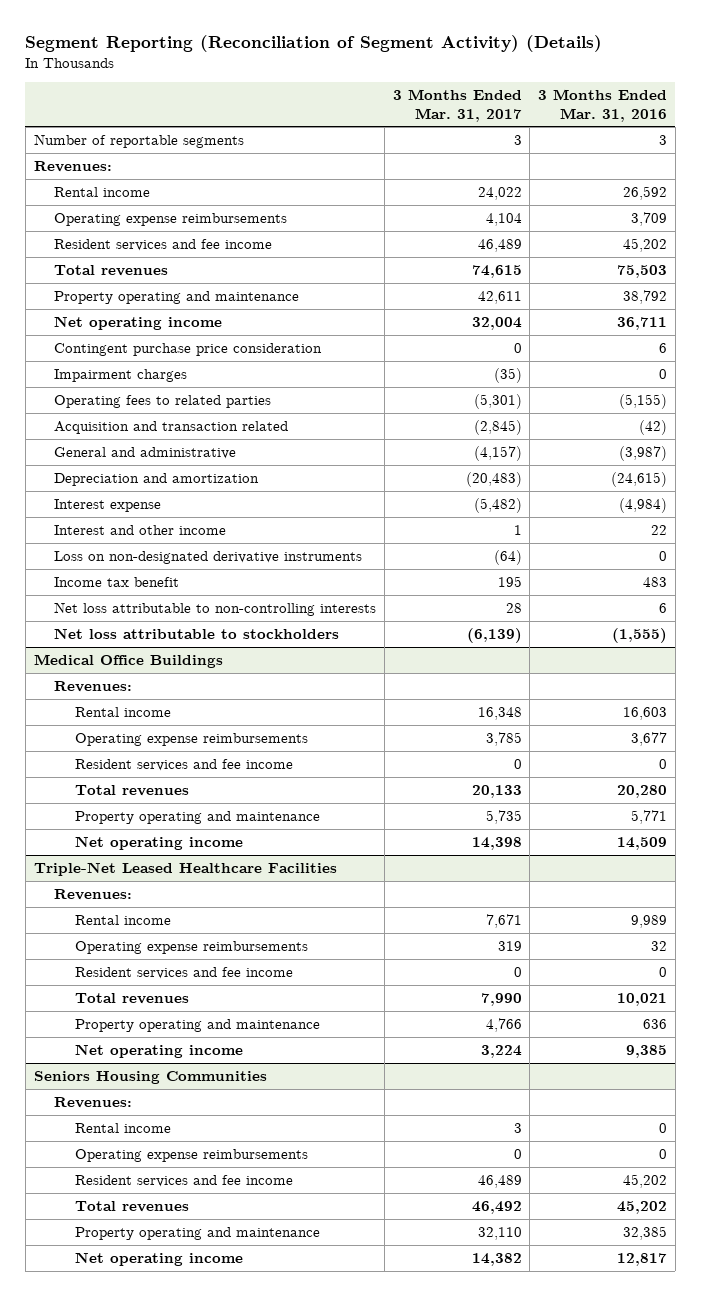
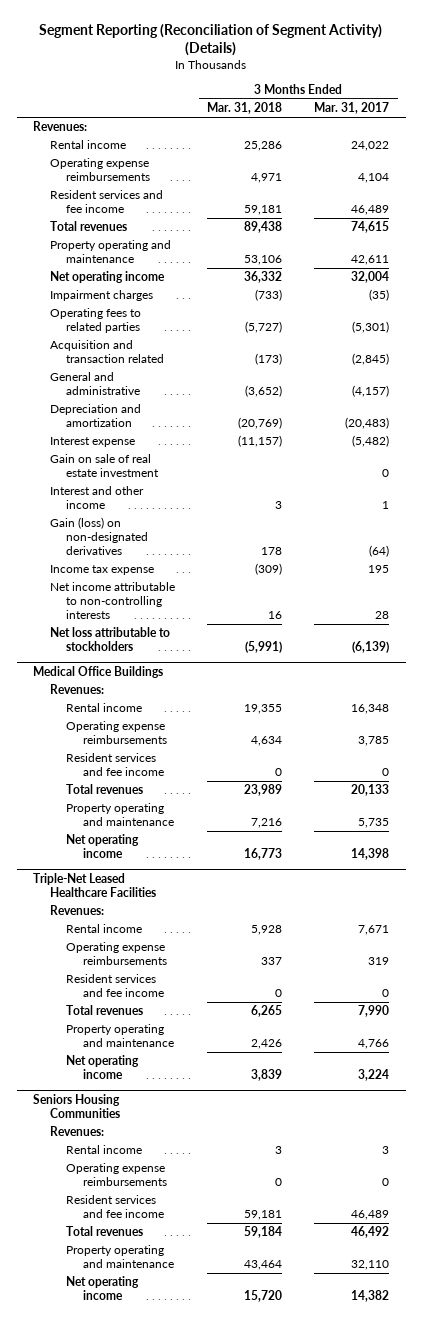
- | 3 Months Ended Mar. 31, 2017 | 3 Months Ended Mar. 31, 2016
+ | 3 Months Ended Mar. 31, 2018 | 3 Months Ended Mar. 31, 2017
- Number of reportable segments | 3 | 3
- Contingent purchase price consideration | 0 | 6
+ Gain on sale of real estate investment | | 0
- Loss on non-designated derivative instruments | (64) | 0
- Income tax benefit | 195 | 483
- Net loss attributable to non-controlling interests | 28 | 6
+ Gain (loss) on non-designated derivatives | 178 | (64)
+ Income tax expense | (309) | 195
+ Net income attributable to non-controlling interests | 16 | 28

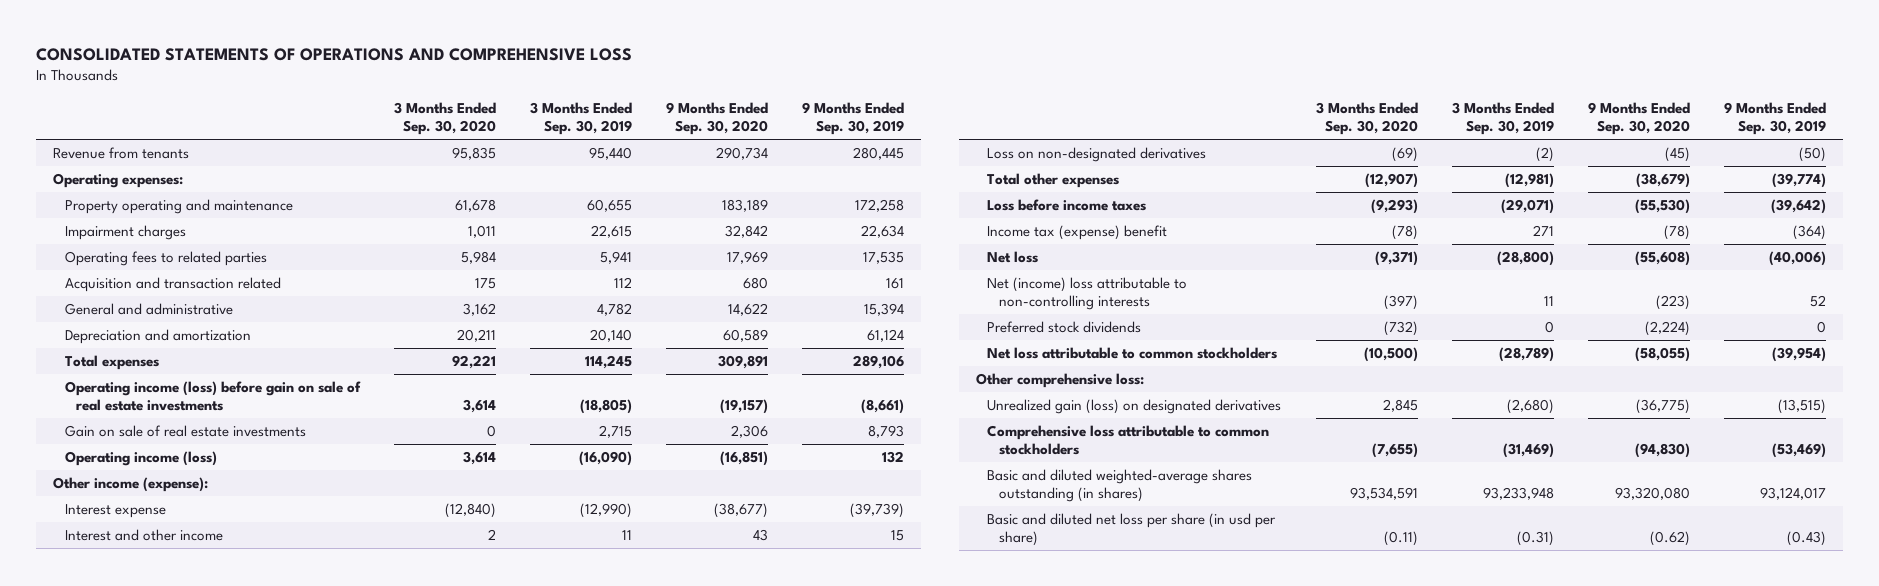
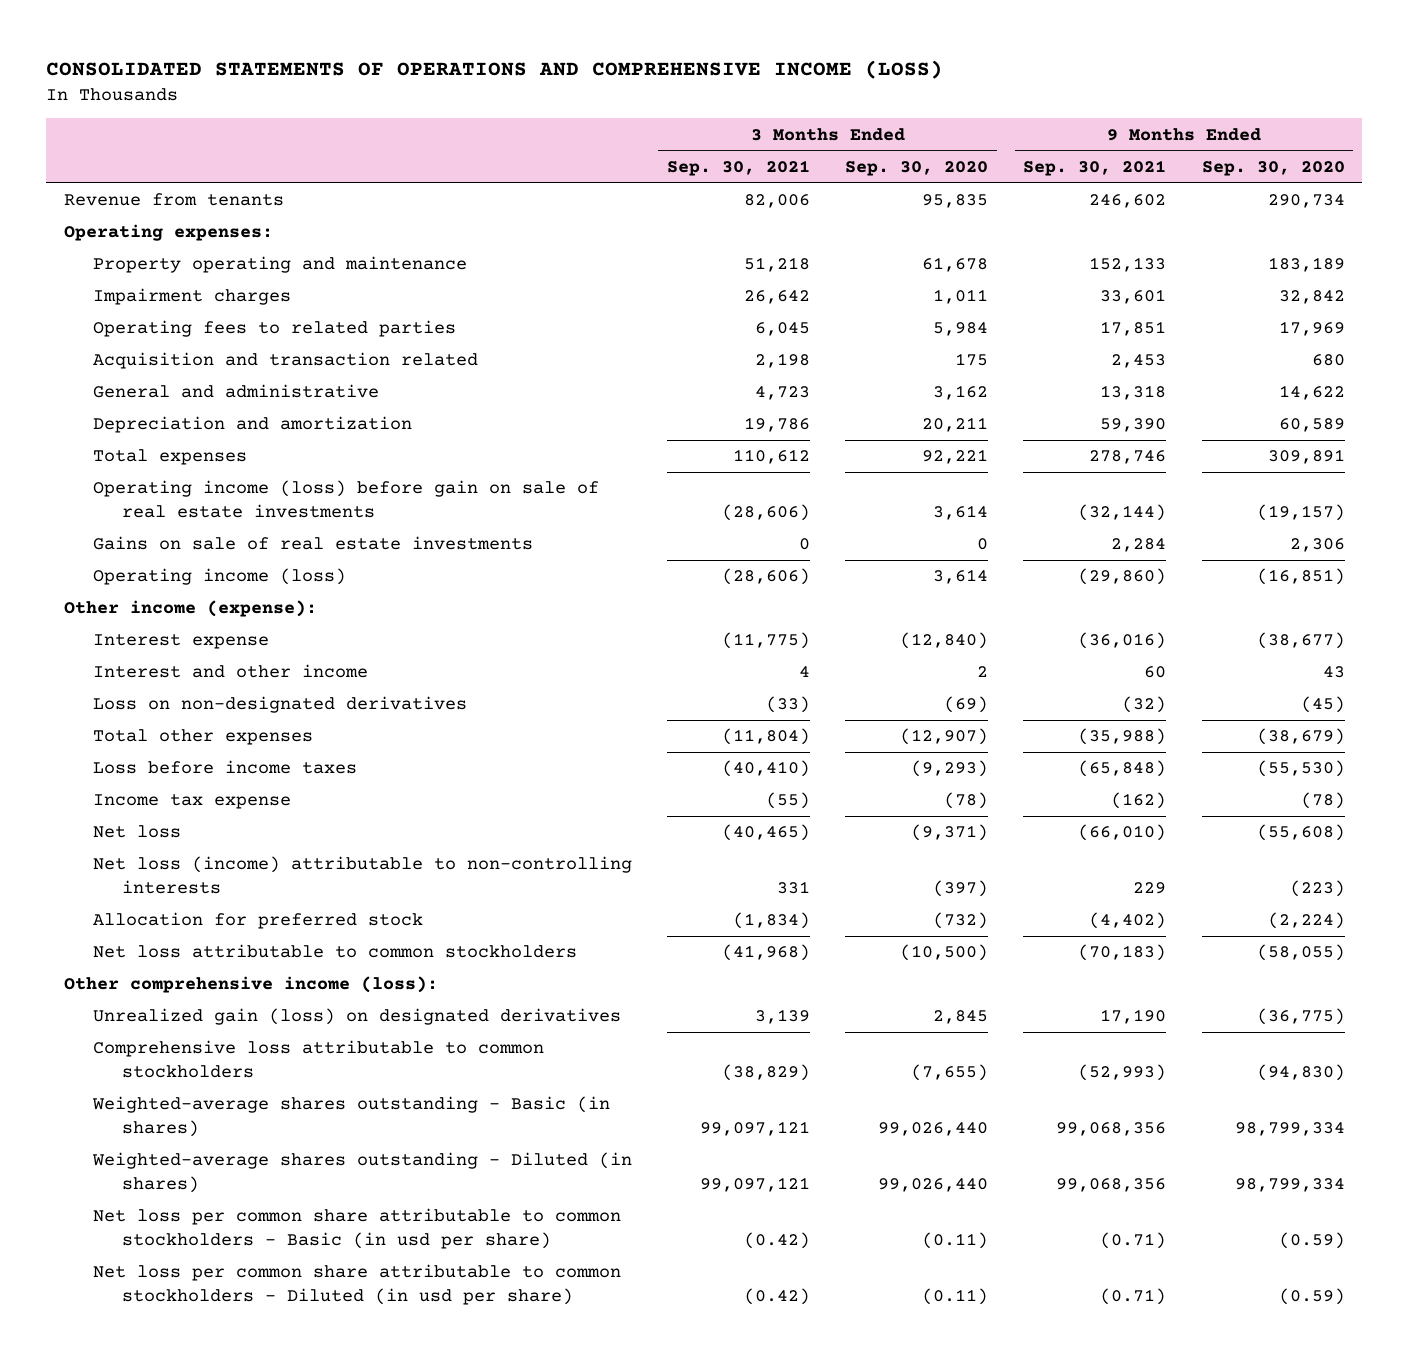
- CONSOLIDATED STATEMENTS OF OPERATIONS AND COMPREHENSIVE LOSS
+ CONSOLIDATED STATEMENTS OF OPERATIONS AND COMPREHENSIVE INCOME (LOSS)
- | 3 Months Ended Sep. 30, 2020 | 3 Months Ended Sep. 30, 2019 | 9 Months Ended Sep. 30, 2020 | 9 Months Ended Sep. 30, 2019
+ | 3 Months Ended Sep. 30, 2021 | 3 Months Ended Sep. 30, 2020 | 9 Months Ended Sep. 30, 2021 | 9 Months Ended Sep. 30, 2020
- Gain on sale of real estate investments | 0 | 2,715 | 2,306 | 8,793
+ Gains on sale of real estate investments | 0 | 0 | 2,284 | 2,306
- Income tax (expense) benefit | (78) | 271 | (78) | (364)
+ Income tax expense | (55) | (78) | (162) | (78)
- Net (income) loss attributable to non-controlling interests | (397) | 11 | (223) | 52
- Preferred stock dividends | (732) | 0 | (2,224) | 0
+ Net loss (income) attributable to non-controlling interests | 331 | (397) | 229 | (223)
+ Allocation for preferred stock | (1,834) | (732) | (4,402) | (2,224)
- Other comprehensive loss:
+ Other comprehensive income (loss):
- Basic and diluted weighted-average shares outstanding (in shares) | 93,534,591 | 93,233,948 | 93,320,080 | 93,124,017
- Basic and diluted net loss per share (in usd per share) | (0.11) | (0.31) | (0.62) | (0.43)
+ Weighted-average shares outstanding - Basic (in shares) | 99,097,121 | 99,026,440 | 99,068,356 | 98,799,334
+ Weighted-average shares outstanding - Diluted (in shares) | 99,097,121 | 99,026,440 | 99,068,356 | 98,799,334
+ Net loss per common share attributable to common stockholders - Basic (in usd per share) | (0.42) | (0.11) | (0.71) | (0.59)
+ Net loss per common share attributable to common stockholders - Diluted (in usd per share) | (0.42) | (0.11) | (0.71) | (0.59)

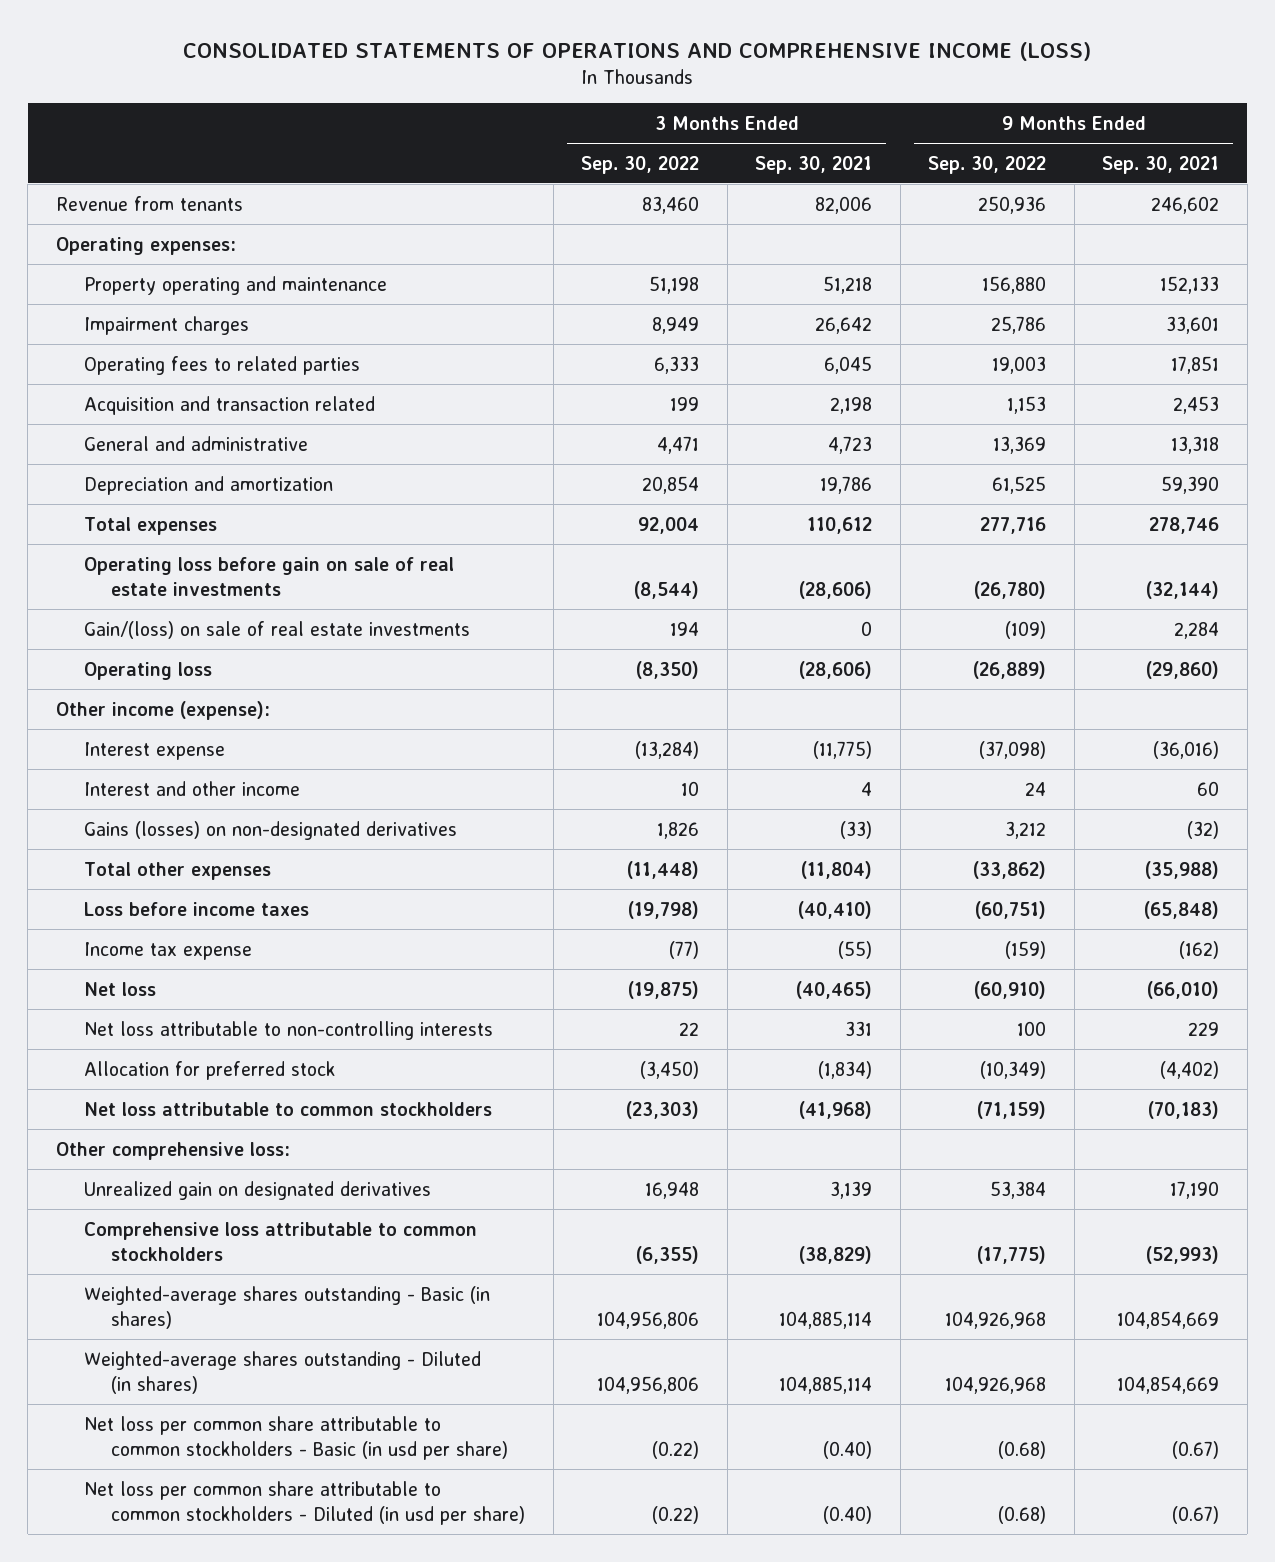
- | 3 Months Ended Sep. 30, 2021 | 3 Months Ended Sep. 30, 2020 | 9 Months Ended Sep. 30, 2021 | 9 Months Ended Sep. 30, 2020
+ | 3 Months Ended Sep. 30, 2022 | 3 Months Ended Sep. 30, 2021 | 9 Months Ended Sep. 30, 2022 | 9 Months Ended Sep. 30, 2021
- Operating income (loss) before gain on sale of real estate investments | (28,606) | 3,614 | (32,144) | (19,157)
- Gains on sale of real estate investments | 0 | 0 | 2,284 | 2,306
- Operating income (loss) | (28,606) | 3,614 | (29,860) | (16,851)
+ Operating loss before gain on sale of real estate investments | (8,544) | (28,606) | (26,780) | (32,144)
+ Gain/(loss) on sale of real estate investments | 194 | 0 | (109) | 2,284
+ Operating loss | (8,350) | (28,606) | (26,889) | (29,860)
- Loss on non-designated derivatives | (33) | (69) | (32) | (45)
+ Gains (losses) on non-designated derivatives | 1,826 | (33) | 3,212 | (32)
- Net loss (income) attributable to non-controlling interests | 331 | (397) | 229 | (223)
+ Net loss attributable to non-controlling interests | 22 | 331 | 100 | 229
- Other comprehensive income (loss):
- Unrealized gain (loss) on designated derivatives | 3,139 | 2,845 | 17,190 | (36,775)
+ Other comprehensive loss:
+ Unrealized gain on designated derivatives | 16,948 | 3,139 | 53,384 | 17,190
- Weighted-average shares outstanding - Basic (in shares) | 99,097,121 | 99,026,440 | 99,068,356 | 98,799,334
- Weighted-average shares outstanding - Diluted (in shares) | 99,097,121 | 99,026,440 | 99,068,356 | 98,799,334
- Net loss per common share attributable to common stockholders - Basic (in usd per share) | (0.42) | (0.11) | (0.71) | (0.59)
- Net loss per common share attributable to common stockholders - Diluted (in usd per share) | (0.42) | (0.11) | (0.71) | (0.59)
+ Weighted-average shares outstanding - Basic (in shares) | 104,956,806 | 104,885,114 | 104,926,968 | 104,854,669
+ Weighted-average shares outstanding - Diluted (in shares) | 104,956,806 | 104,885,114 | 104,926,968 | 104,854,669
+ Net loss per common share attributable to common stockholders - Basic (in usd per share) | (0.22) | (0.40) | (0.68) | (0.67)
+ Net loss per common share attributable to common stockholders - Diluted (in usd per share) | (0.22) | (0.40) | (0.68) | (0.67)

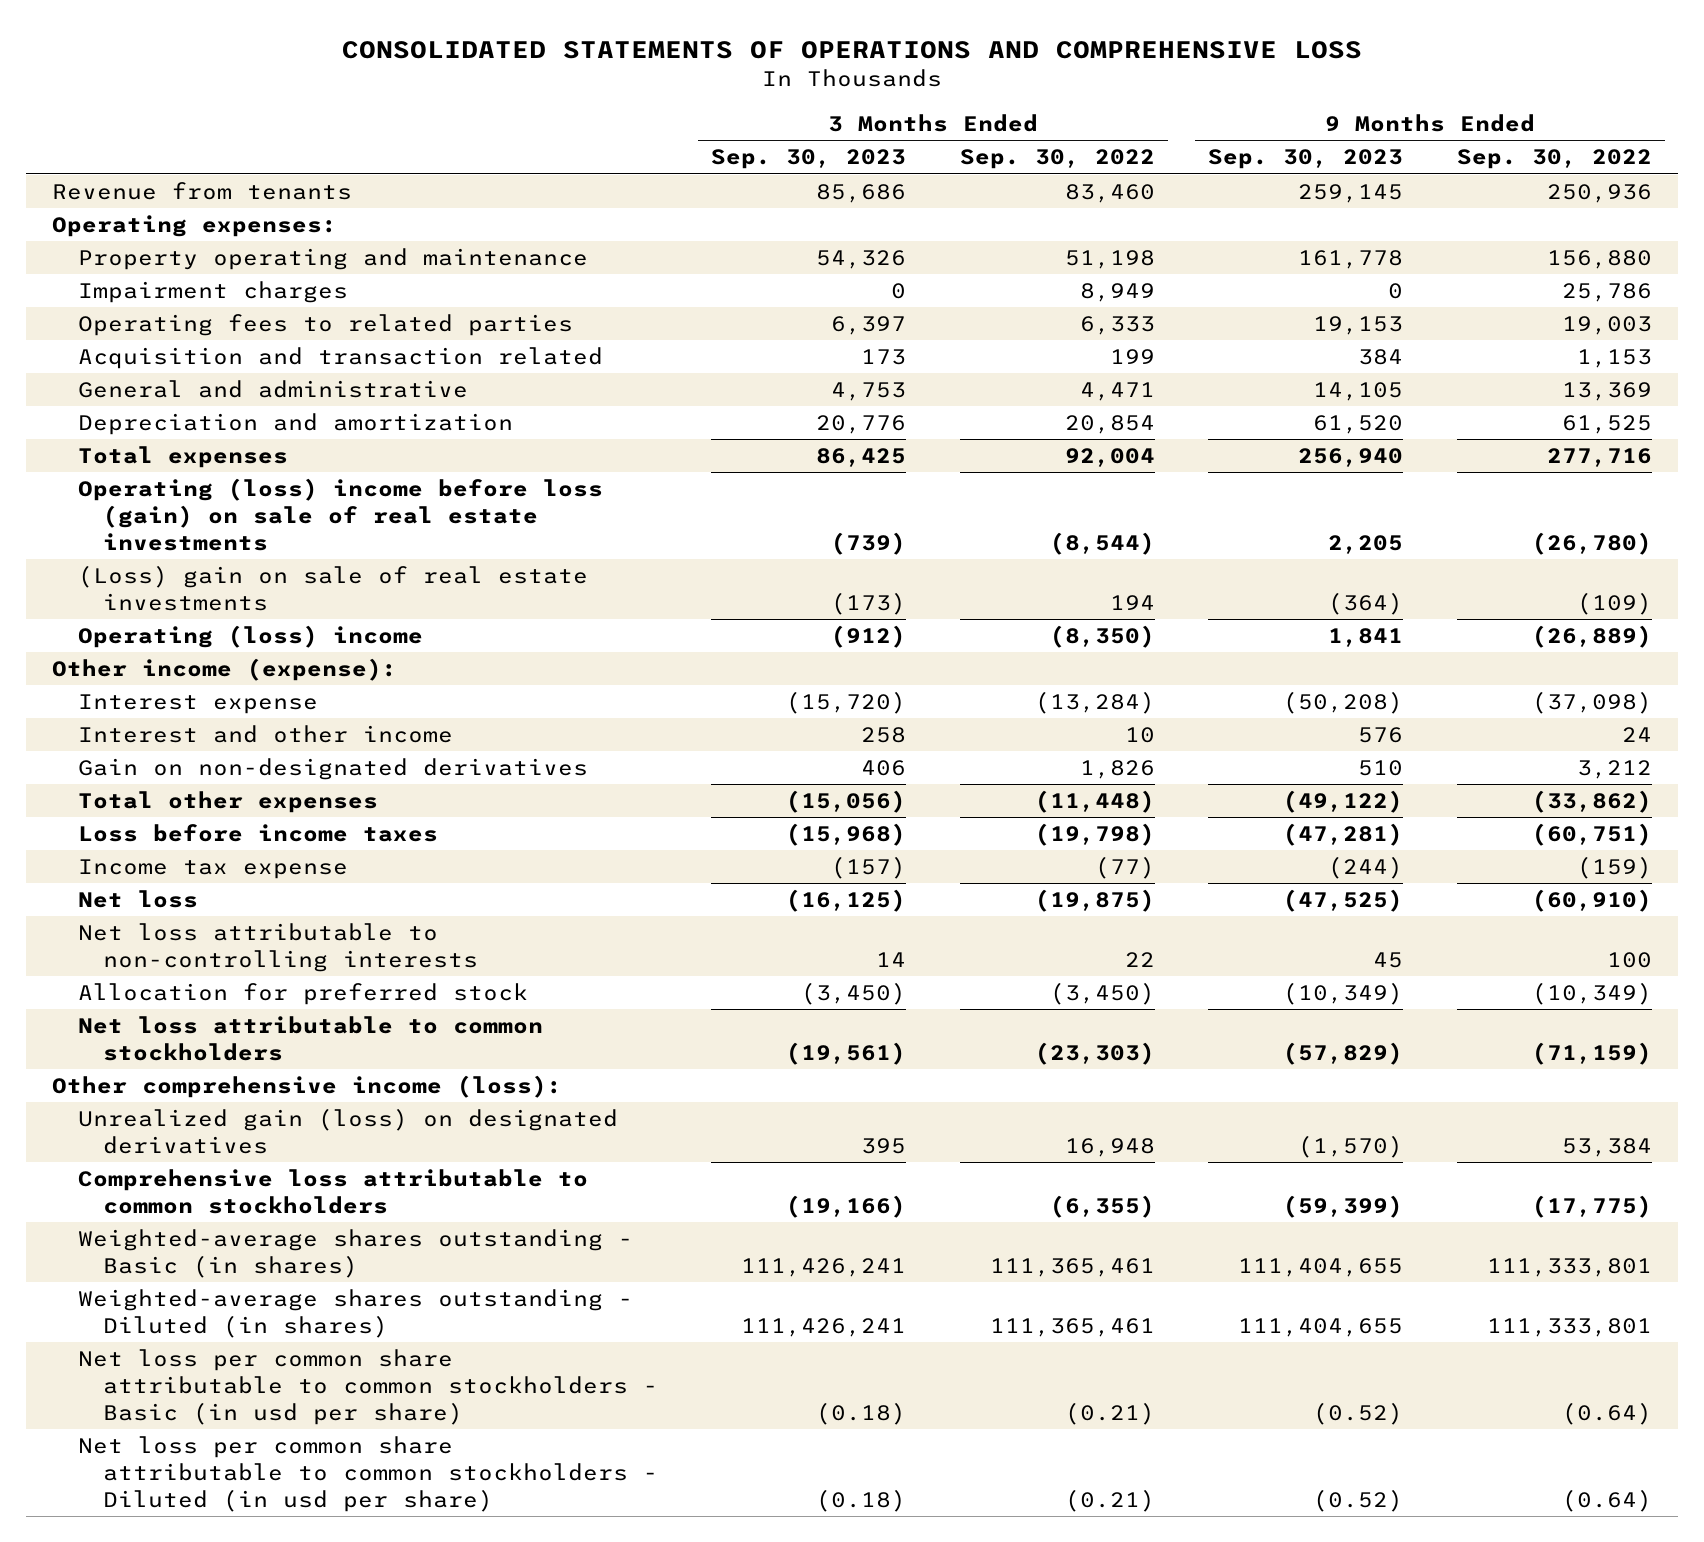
- CONSOLIDATED STATEMENTS OF OPERATIONS AND COMPREHENSIVE INCOME (LOSS)
+ CONSOLIDATED STATEMENTS OF OPERATIONS AND COMPREHENSIVE LOSS
- | 3 Months Ended Sep. 30, 2022 | 3 Months Ended Sep. 30, 2021 | 9 Months Ended Sep. 30, 2022 | 9 Months Ended Sep. 30, 2021
+ | 3 Months Ended Sep. 30, 2023 | 3 Months Ended Sep. 30, 2022 | 9 Months Ended Sep. 30, 2023 | 9 Months Ended Sep. 30, 2022
- Operating loss before gain on sale of real estate investments | (8,544) | (28,606) | (26,780) | (32,144)
- Gain/(loss) on sale of real estate investments | 194 | 0 | (109) | 2,284
- Operating loss | (8,350) | (28,606) | (26,889) | (29,860)
+ Operating (loss) income before loss (gain) on sale of real estate investments | (739) | (8,544) | 2,205 | (26,780)
+ (Loss) gain on sale of real estate investments | (173) | 194 | (364) | (109)
+ Operating (loss) income | (912) | (8,350) | 1,841 | (26,889)
- Gains (losses) on non-designated derivatives | 1,826 | (33) | 3,212 | (32)
+ Gain on non-designated derivatives | 406 | 1,826 | 510 | 3,212
- Other comprehensive loss:
- Unrealized gain on designated derivatives | 16,948 | 3,139 | 53,384 | 17,190
+ Other comprehensive income (loss):
+ Unrealized gain (loss) on designated derivatives | 395 | 16,948 | (1,570) | 53,384
- Weighted-average shares outstanding - Basic (in shares) | 104,956,806 | 104,885,114 | 104,926,968 | 104,854,669
- Weighted-average shares outstanding - Diluted (in shares) | 104,956,806 | 104,885,114 | 104,926,968 | 104,854,669
- Net loss per common share attributable to common stockholders - Basic (in usd per share) | (0.22) | (0.40) | (0.68) | (0.67)
- Net loss per common share attributable to common stockholders - Diluted (in usd per share) | (0.22) | (0.40) | (0.68) | (0.67)
+ Weighted-average shares outstanding - Basic (in shares) | 111,426,241 | 111,365,461 | 111,404,655 | 111,333,801
+ Weighted-average shares outstanding - Diluted (in shares) | 111,426,241 | 111,365,461 | 111,404,655 | 111,333,801
+ Net loss per common share attributable to common stockholders - Basic (in usd per share) | (0.18) | (0.21) | (0.52) | (0.64)
+ Net loss per common share attributable to common stockholders - Diluted (in usd per share) | (0.18) | (0.21) | (0.52) | (0.64)

